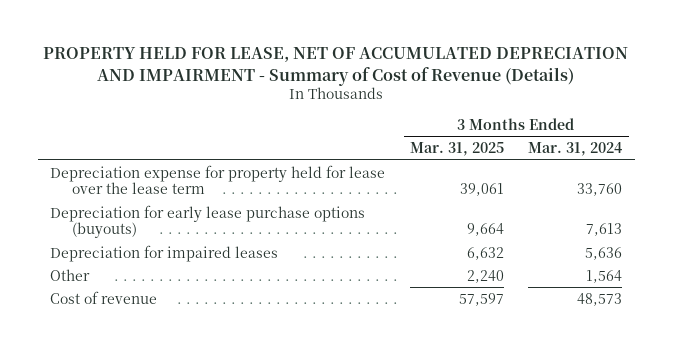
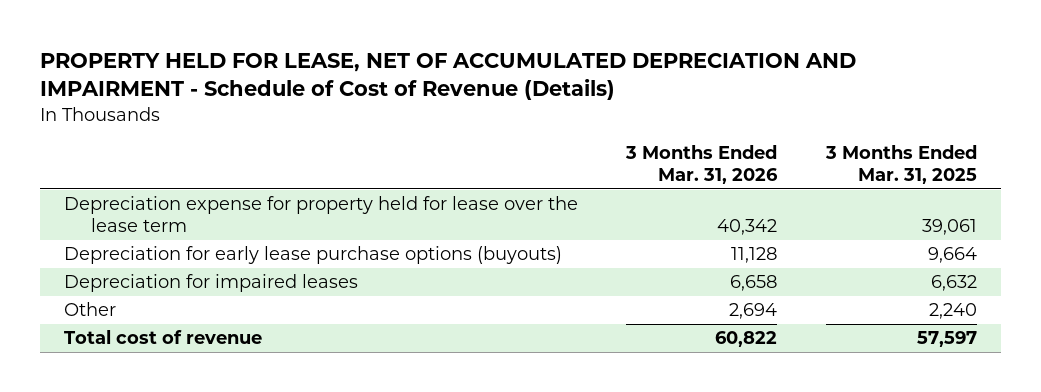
- PROPERTY HELD FOR LEASE, NET OF ACCUMULATED DEPRECIATION AND IMPAIRMENT - Summary of Cost of Revenue (Details)
+ PROPERTY HELD FOR LEASE, NET OF ACCUMULATED DEPRECIATION AND IMPAIRMENT - Schedule of Cost of Revenue (Details)
- | 3 Months Ended Mar. 31, 2025 | 3 Months Ended Mar. 31, 2024
+ | 3 Months Ended Mar. 31, 2026 | 3 Months Ended Mar. 31, 2025
- Cost of revenue | 57,597 | 48,573
+ Total cost of revenue | 60,822 | 57,597

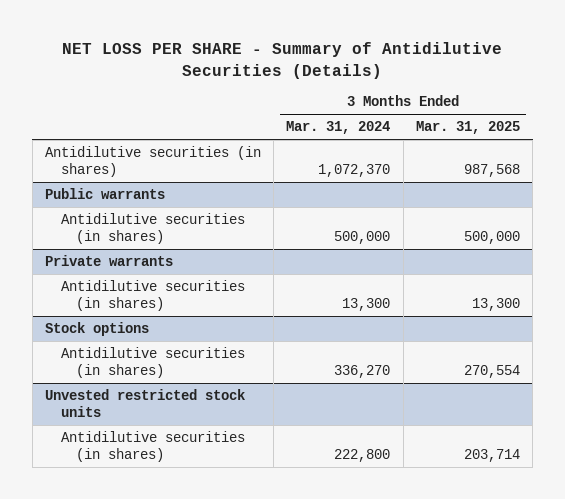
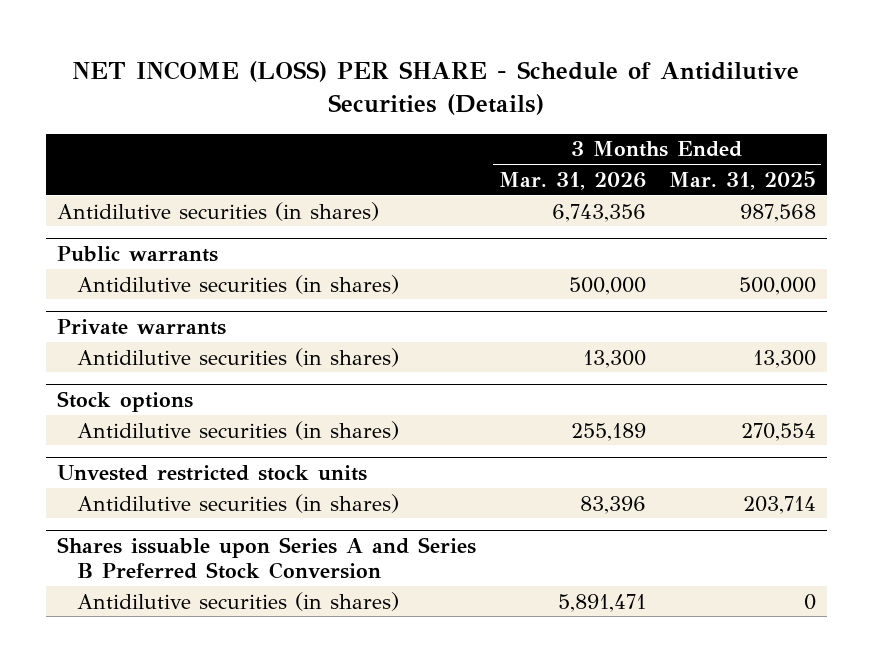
- NET LOSS PER SHARE - Summary of Antidilutive Securities (Details)
+ NET INCOME (LOSS) PER SHARE - Schedule of Antidilutive Securities (Details)
- | 3 Months Ended Mar. 31, 2024 | 3 Months Ended Mar. 31, 2025
+ | 3 Months Ended Mar. 31, 2026 | 3 Months Ended Mar. 31, 2025
+ Shares issuable upon Series A and Series B Preferred Stock Conversion
+ Antidilutive securities (in shares) | 5,891,471 | 0

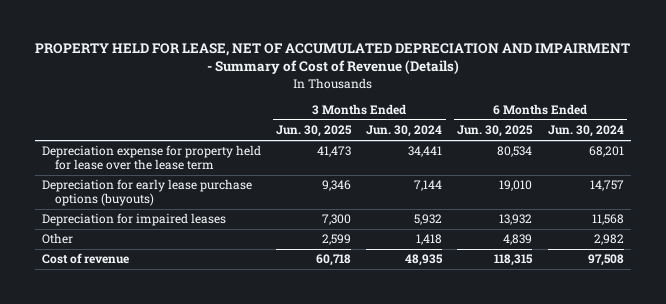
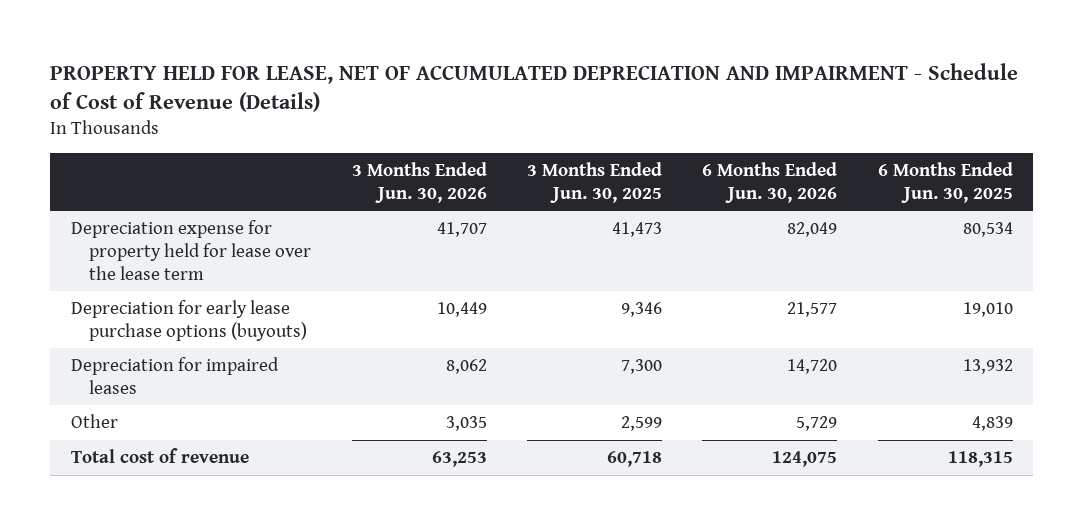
- PROPERTY HELD FOR LEASE, NET OF ACCUMULATED DEPRECIATION AND IMPAIRMENT - Summary of Cost of Revenue (Details)
+ PROPERTY HELD FOR LEASE, NET OF ACCUMULATED DEPRECIATION AND IMPAIRMENT - Schedule of Cost of Revenue (Details)
- | 3 Months Ended Jun. 30, 2025 | 3 Months Ended Jun. 30, 2024 | 6 Months Ended Jun. 30, 2025 | 6 Months Ended Jun. 30, 2024
+ | 3 Months Ended Jun. 30, 2026 | 3 Months Ended Jun. 30, 2025 | 6 Months Ended Jun. 30, 2026 | 6 Months Ended Jun. 30, 2025
- Cost of revenue | 60,718 | 48,935 | 118,315 | 97,508
+ Total cost of revenue | 63,253 | 60,718 | 124,075 | 118,315

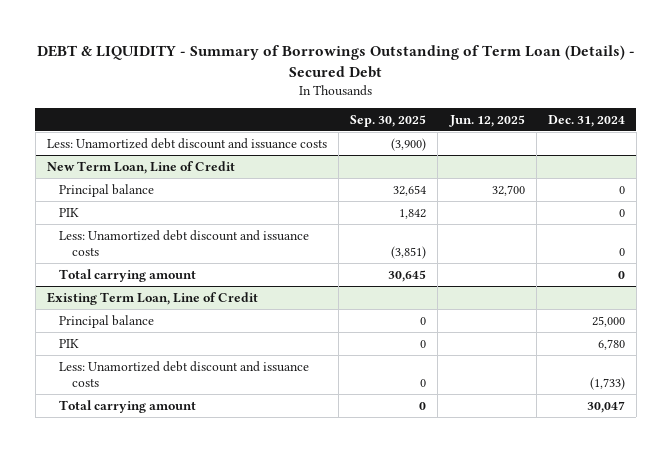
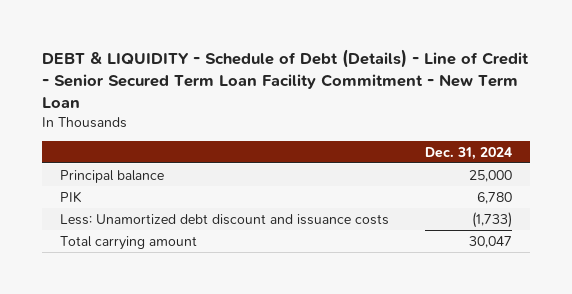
- DEBT & LIQUIDITY - Summary of Borrowings Outstanding of Term Loan (Details) - Secured Debt
+ DEBT & LIQUIDITY - Schedule of Debt (Details) - Line of Credit - Senior Secured Term Loan Facility Commitment - New Term Loan
- | Sep. 30, 2025 | Jun. 12, 2025 | Dec. 31, 2024
+ | Dec. 31, 2024
- Less: Unamortized debt discount and issuance costs | (3,900) | |
- New Term Loan, Line of Credit
- Principal balance | 32,654 | 32,700 | 0
- PIK | 1,842 | | 0
- Less: Unamortized debt discount and issuance costs | (3,851) | | 0
- Total carrying amount | 30,645 | | 0
- Existing Term Loan, Line of Credit

